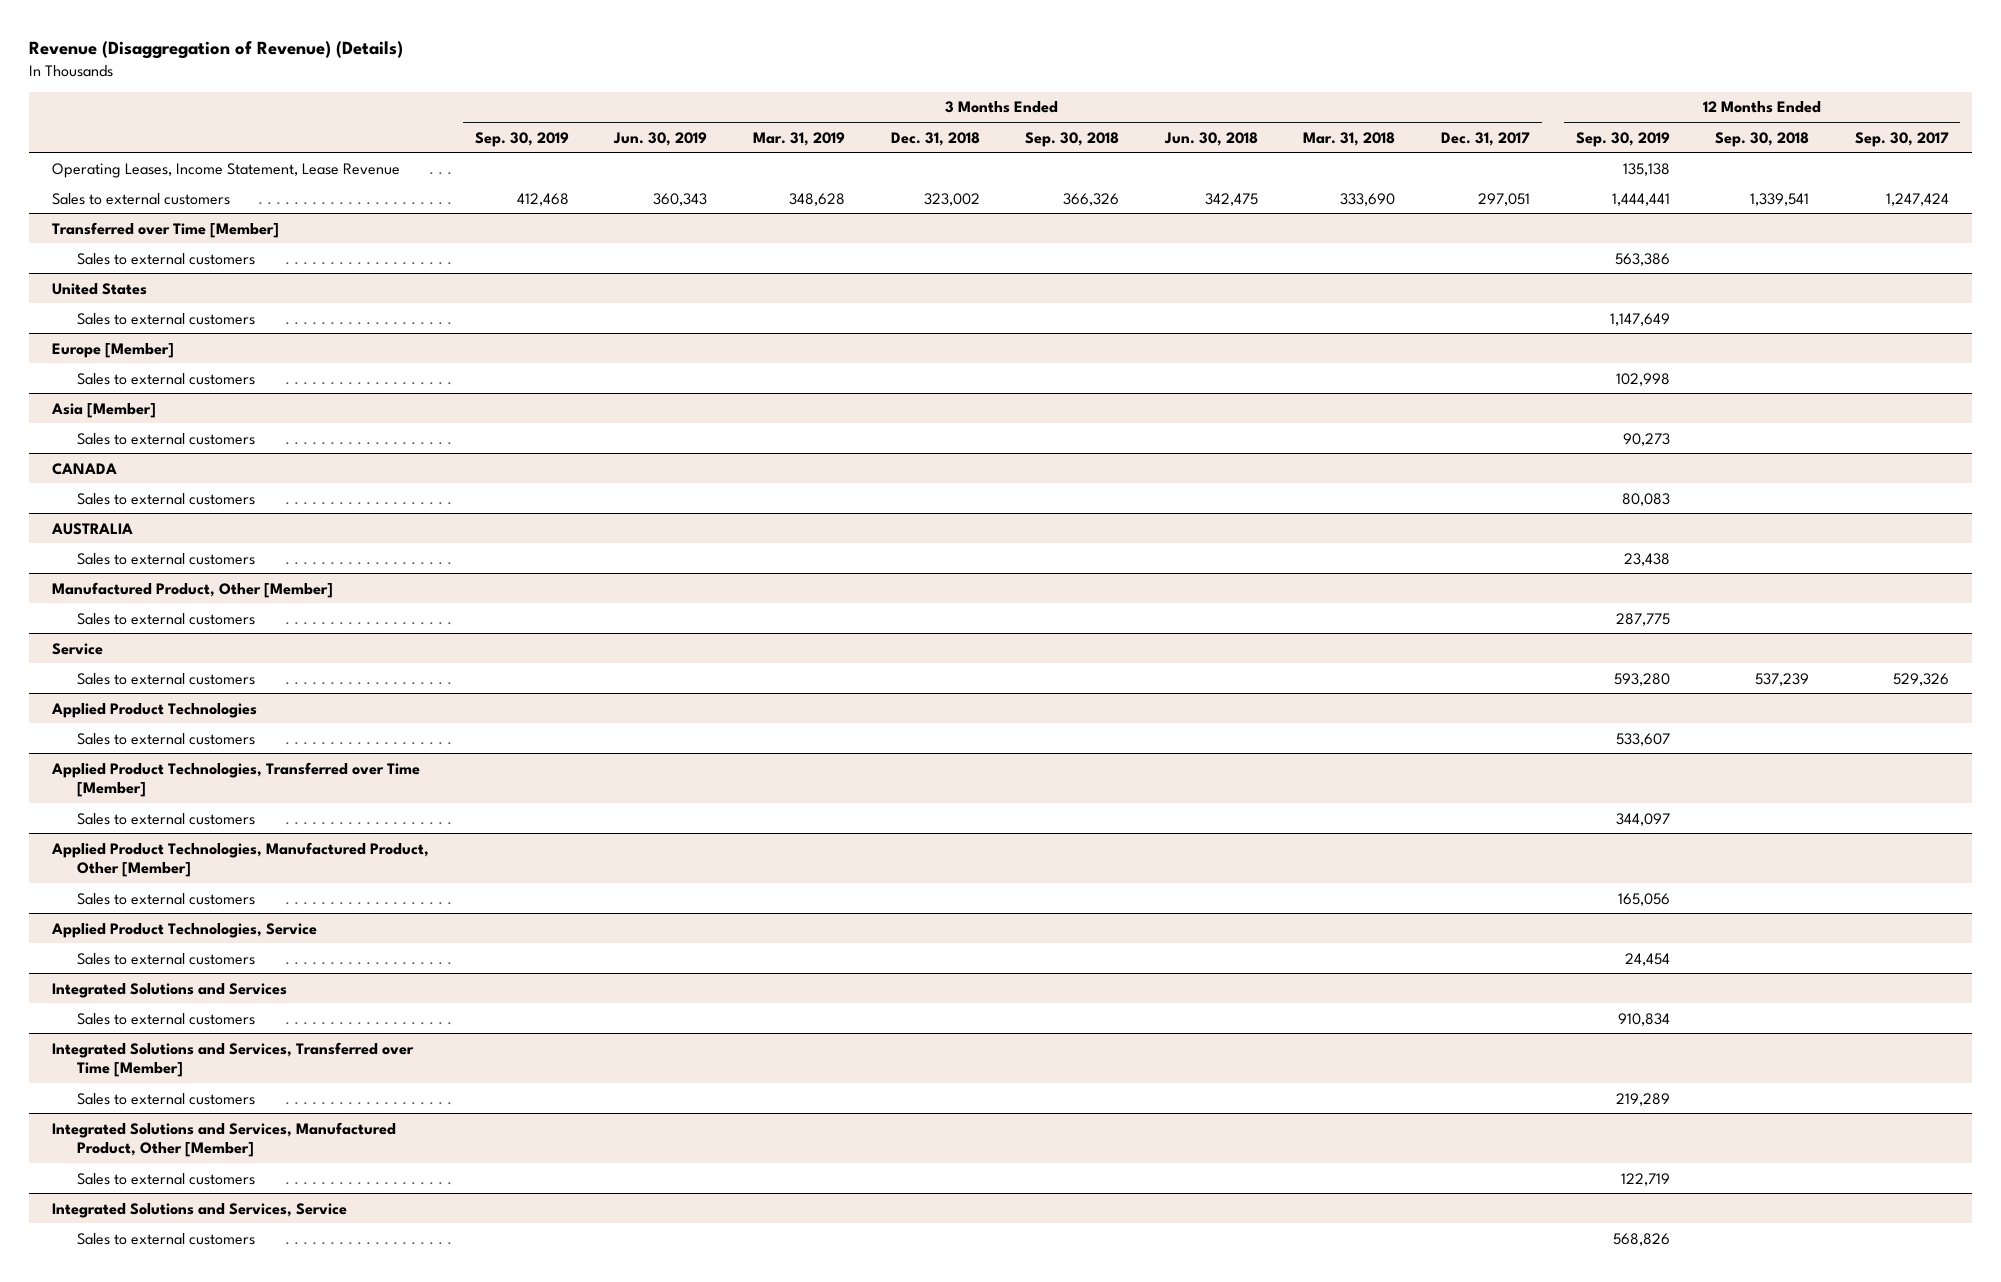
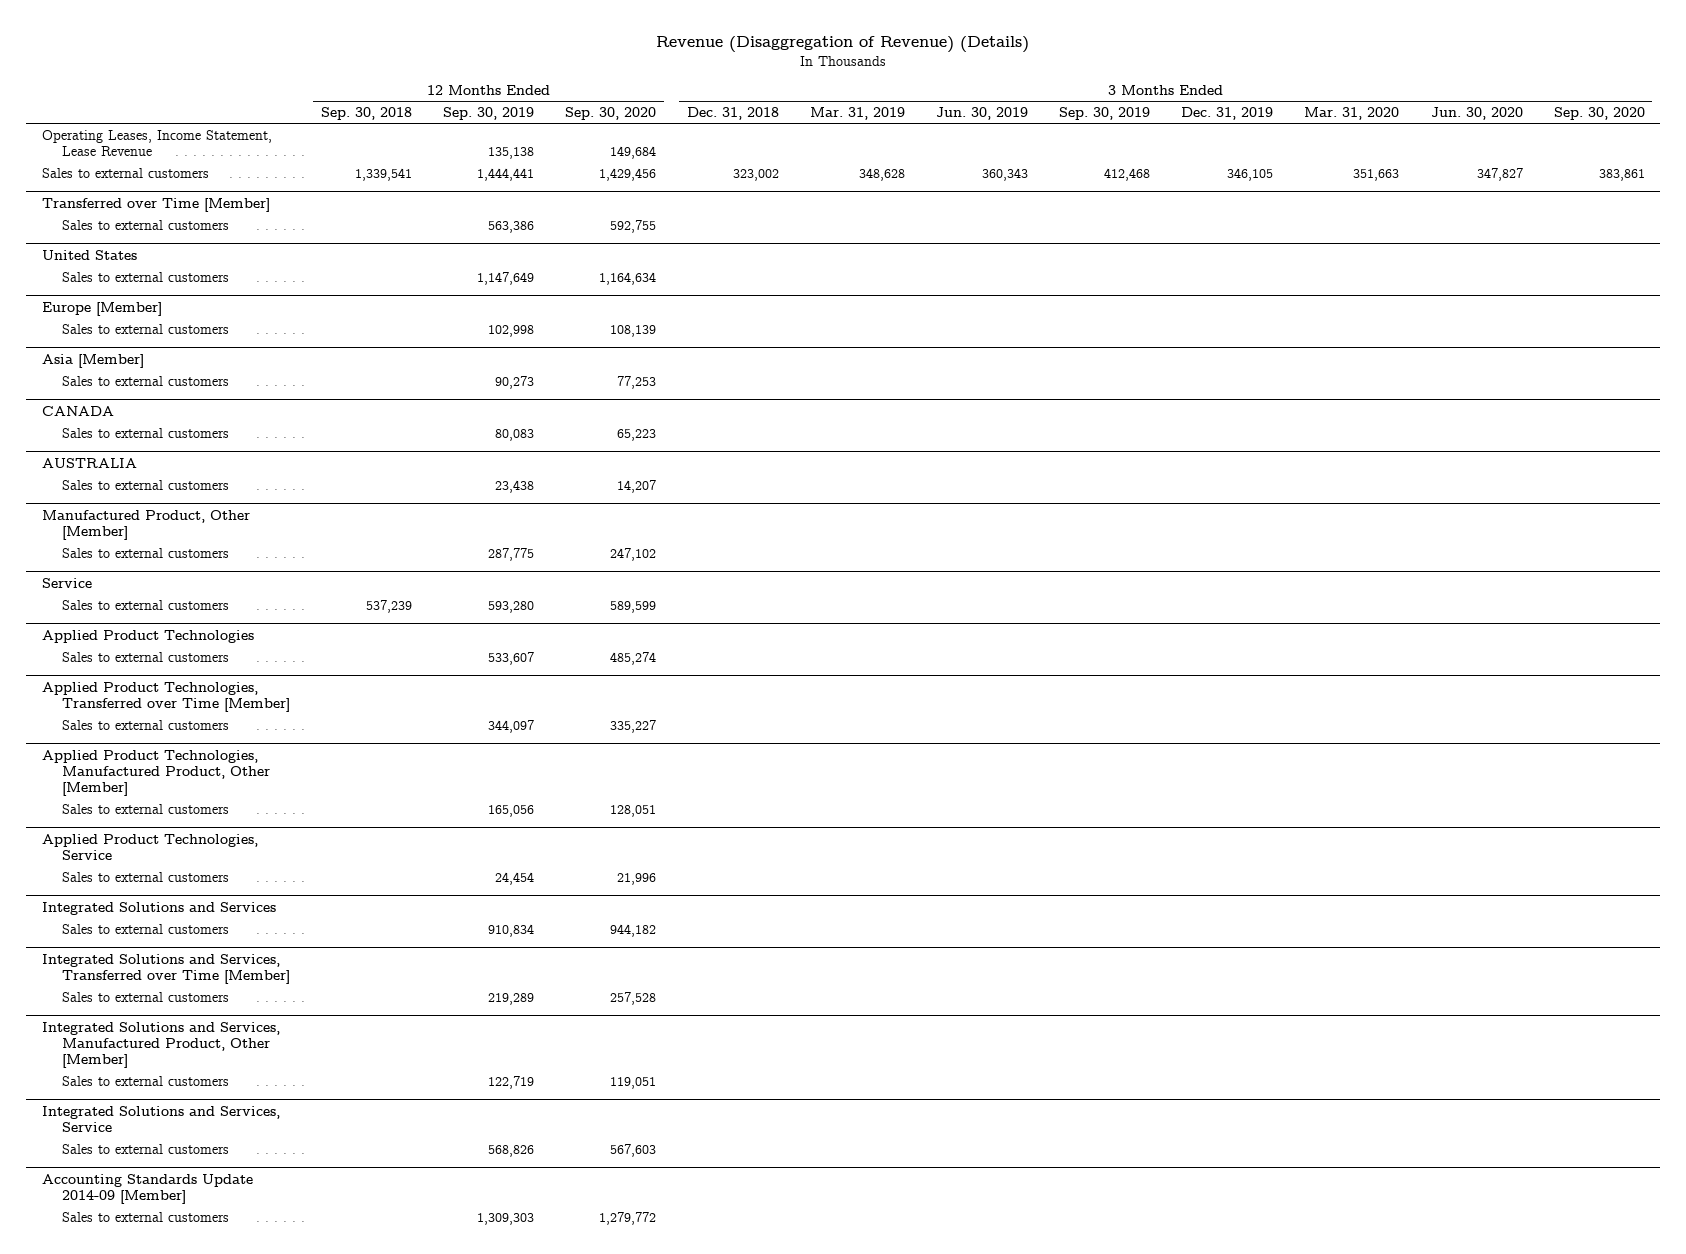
- | 3 Months Ended Sep. 30, 2019 | 3 Months Ended Jun. 30, 2019 | 3 Months Ended Mar. 31, 2019 | 3 Months Ended Dec. 31, 2018 | 3 Months Ended Sep. 30, 2018 | 3 Months Ended Jun. 30, 2018 | 3 Months Ended Mar. 31, 2018 | 3 Months Ended Dec. 31, 2017 | 12 Months Ended Sep. 30, 2019 | 12 Months Ended Sep. 30, 2018 | 12 Months Ended Sep. 30, 2017
+ | 12 Months Ended Sep. 30, 2018 | 12 Months Ended Sep. 30, 2019 | 12 Months Ended Sep. 30, 2020 | 3 Months Ended Dec. 31, 2018 | 3 Months Ended Mar. 31, 2019 | 3 Months Ended Jun. 30, 2019 | 3 Months Ended Sep. 30, 2019 | 3 Months Ended Dec. 31, 2019 | 3 Months Ended Mar. 31, 2020 | 3 Months Ended Jun. 30, 2020 | 3 Months Ended Sep. 30, 2020
+ Accounting Standards Update 2014-09 [Member]
+ Sales to external customers | | 1,309,303 | 1,279,772 | | | | | | | |

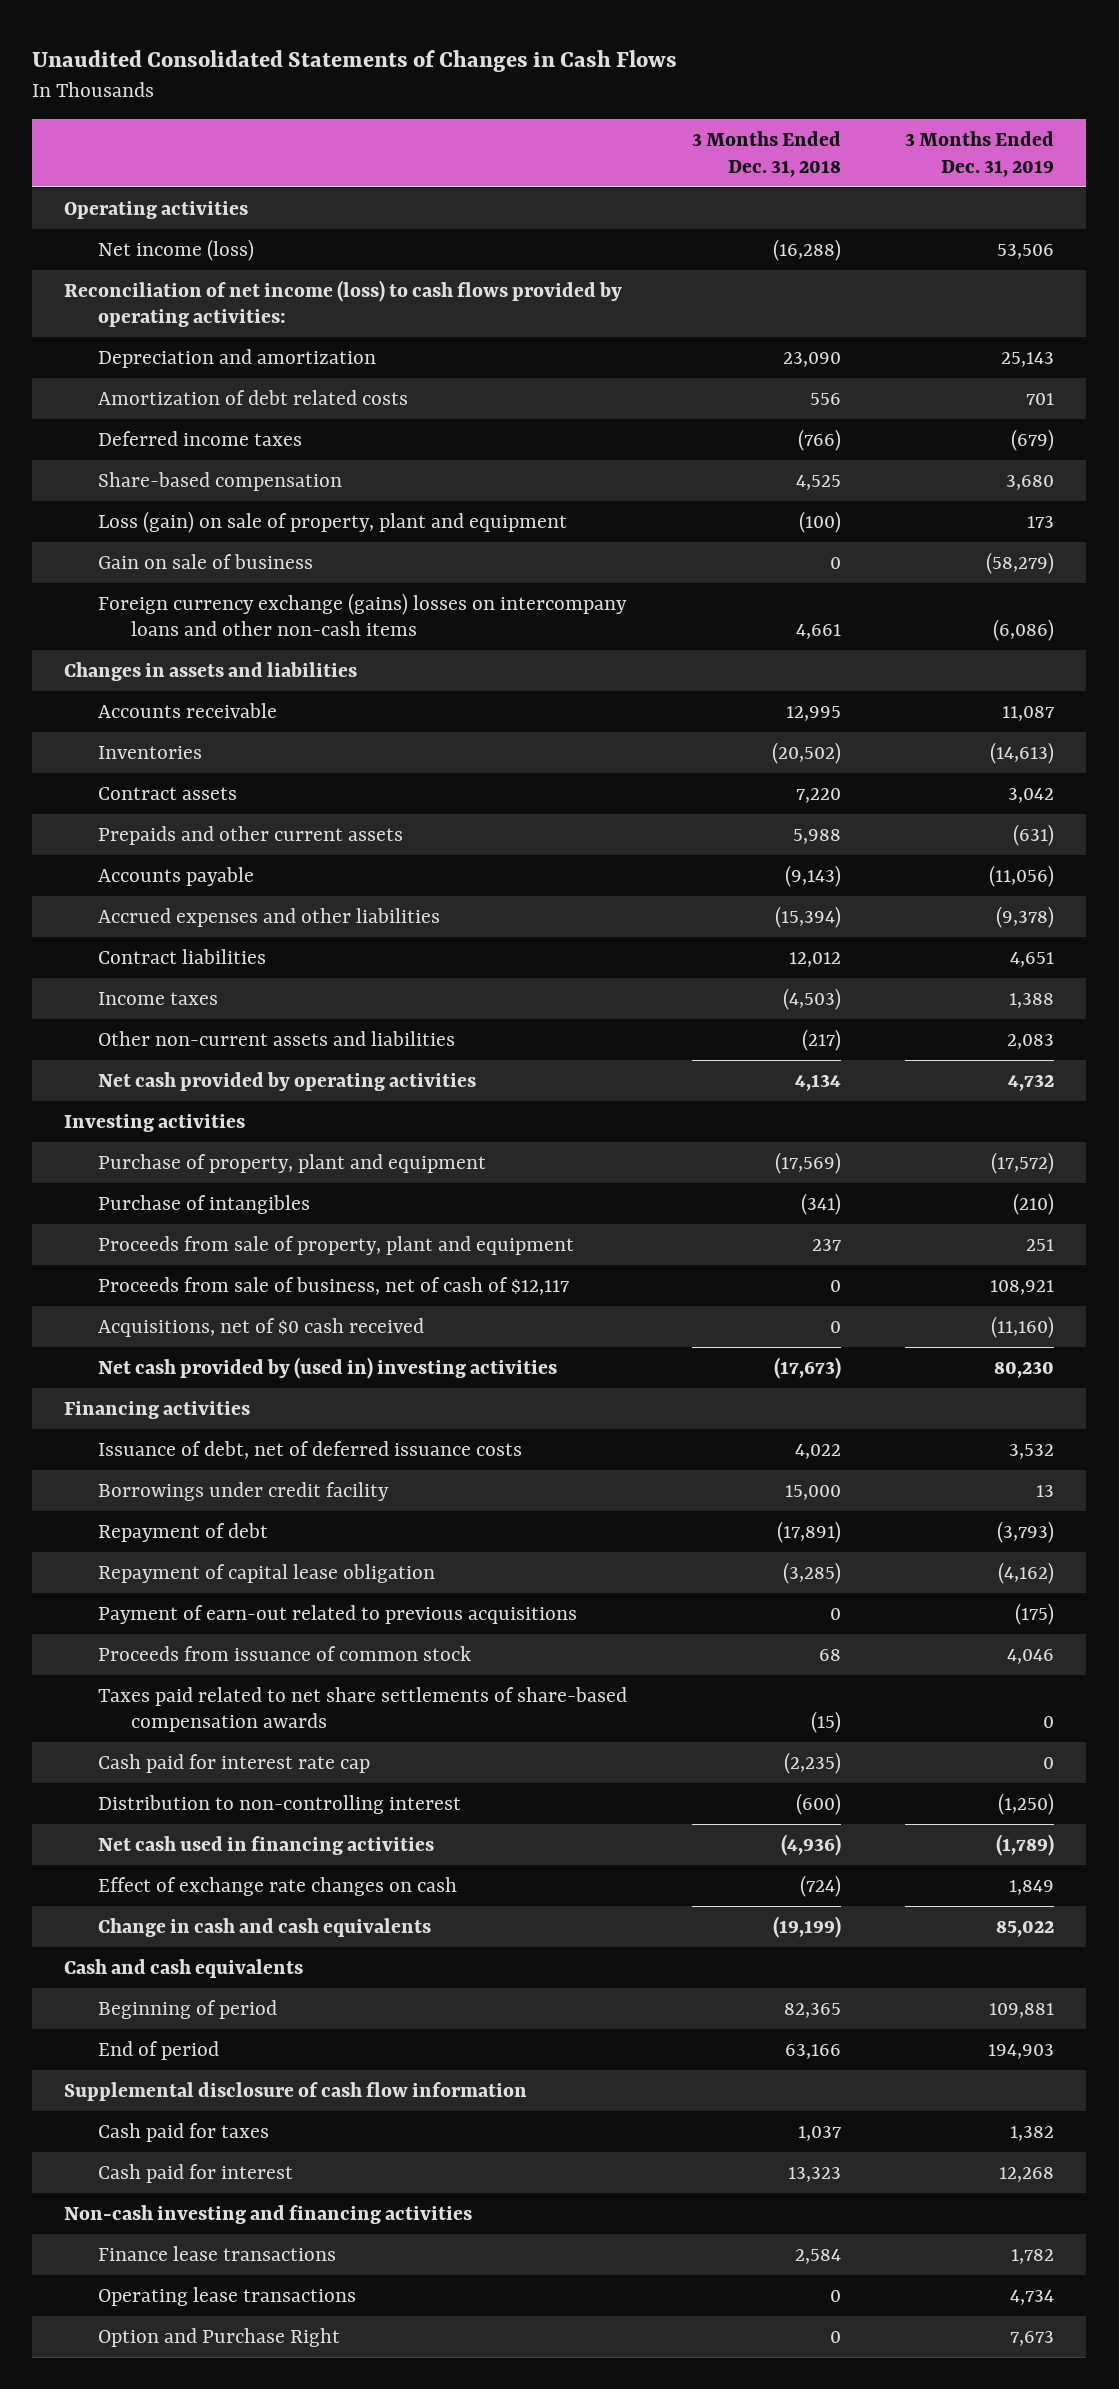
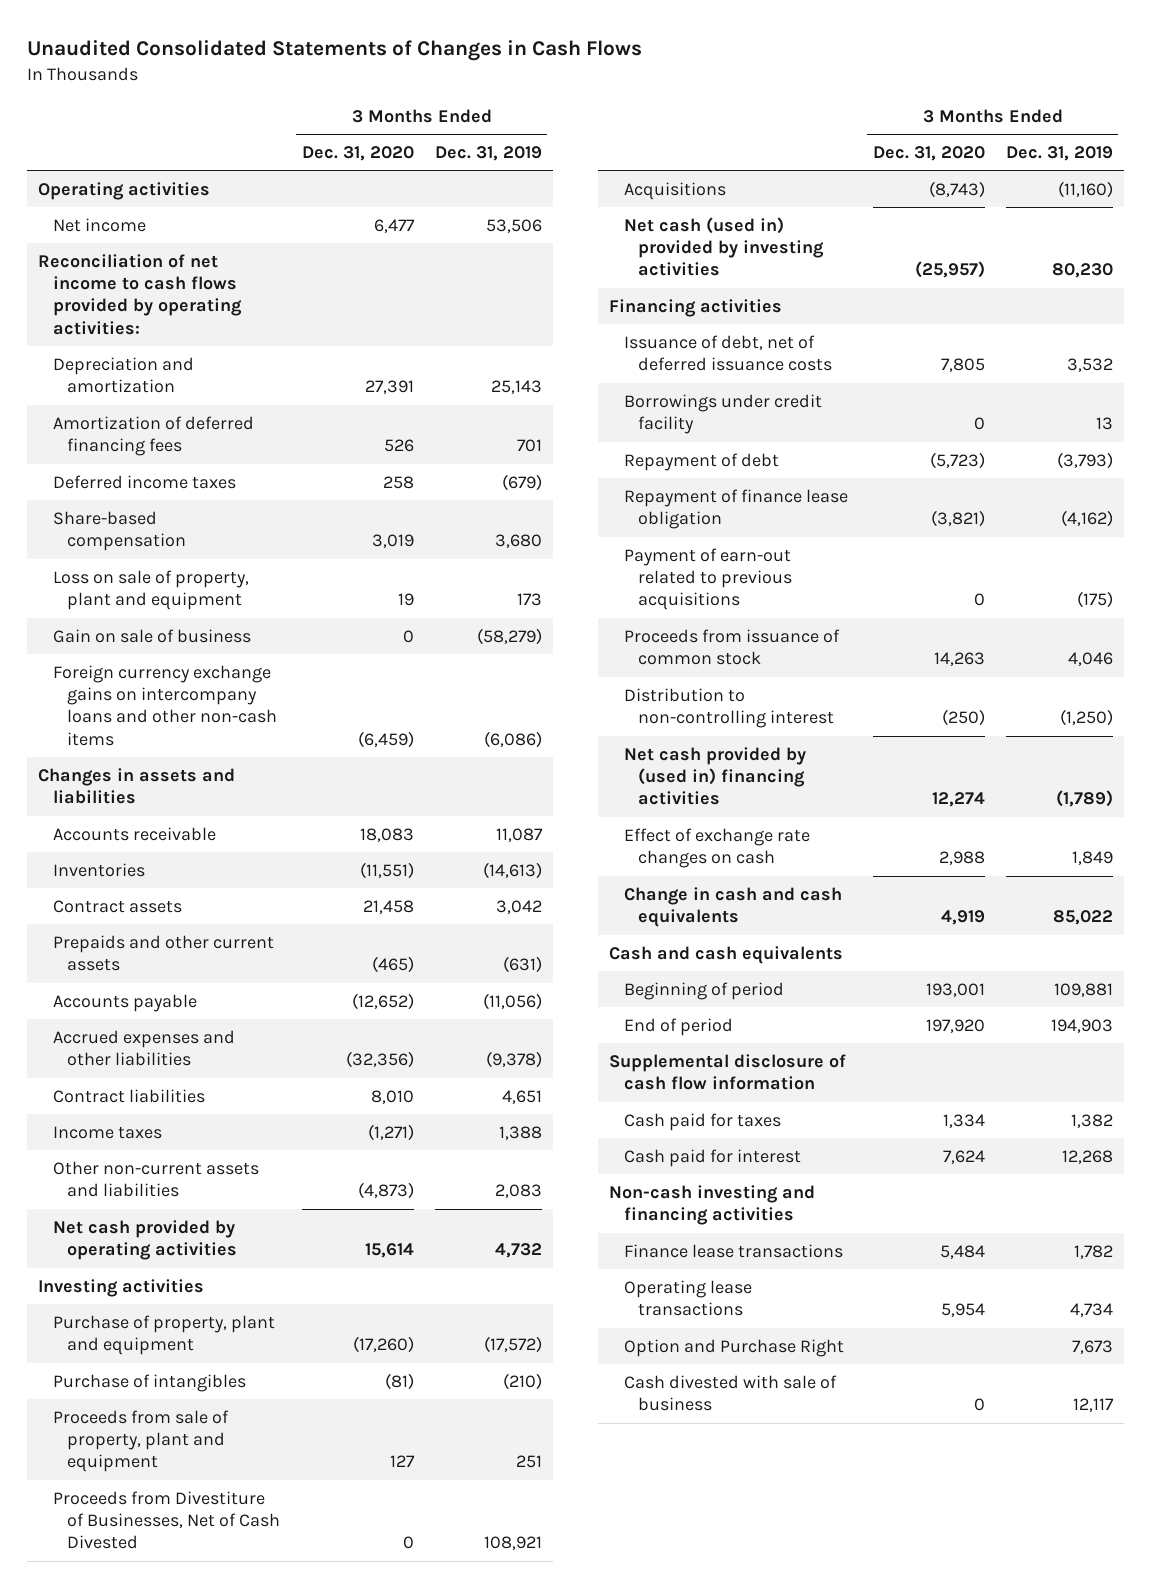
- | 3 Months Ended Dec. 31, 2018 | 3 Months Ended Dec. 31, 2019
+ | 3 Months Ended Dec. 31, 2020 | 3 Months Ended Dec. 31, 2019
- Net income (loss) | (16,288) | 53,506
- Reconciliation of net income (loss) to cash flows provided by operating activities:
+ Net income | 6,477 | 53,506
+ Reconciliation of net income to cash flows provided by operating activities:
- Amortization of debt related costs | 556 | 701
+ Amortization of deferred financing fees | 526 | 701
- Loss (gain) on sale of property, plant and equipment | (100) | 173
+ Loss on sale of property, plant and equipment | 19 | 173
- Foreign currency exchange (gains) losses on intercompany loans and other non-cash items | 4,661 | (6,086)
+ Foreign currency exchange gains on intercompany loans and other non-cash items | (6,459) | (6,086)
- Proceeds from sale of business, net of cash of $12,117 | 0 | 108,921
- Acquisitions, net of $0 cash received | 0 | (11,160)
- Net cash provided by (used in) investing activities | (17,673) | 80,230
+ Proceeds from Divestiture of Businesses, Net of Cash Divested | 0 | 108,921
+ Acquisitions | (8,743) | (11,160)
+ Net cash (used in) provided by investing activities | (25,957) | 80,230
- Repayment of capital lease obligation | (3,285) | (4,162)
+ Repayment of finance lease obligation | (3,821) | (4,162)
- Taxes paid related to net share settlements of share-based compensation awards | (15) | 0
- Cash paid for interest rate cap | (2,235) | 0
- Net cash used in financing activities | (4,936) | (1,789)
+ Net cash provided by (used in) financing activities | 12,274 | (1,789)
+ Cash divested with sale of business | 0 | 12,117

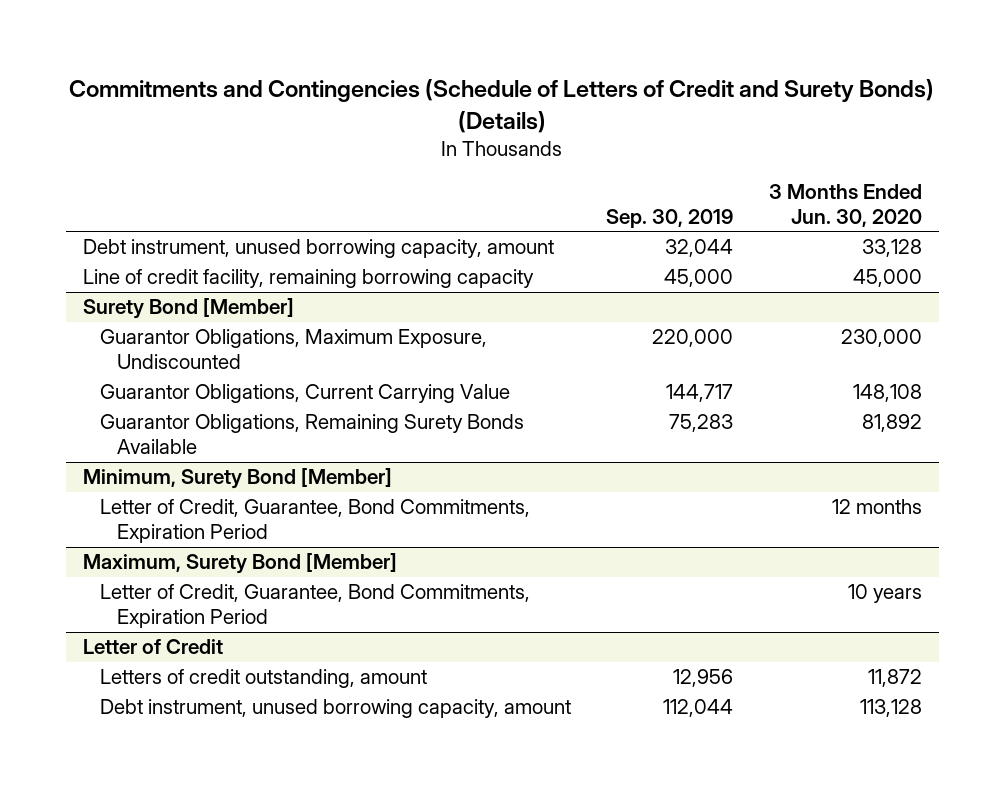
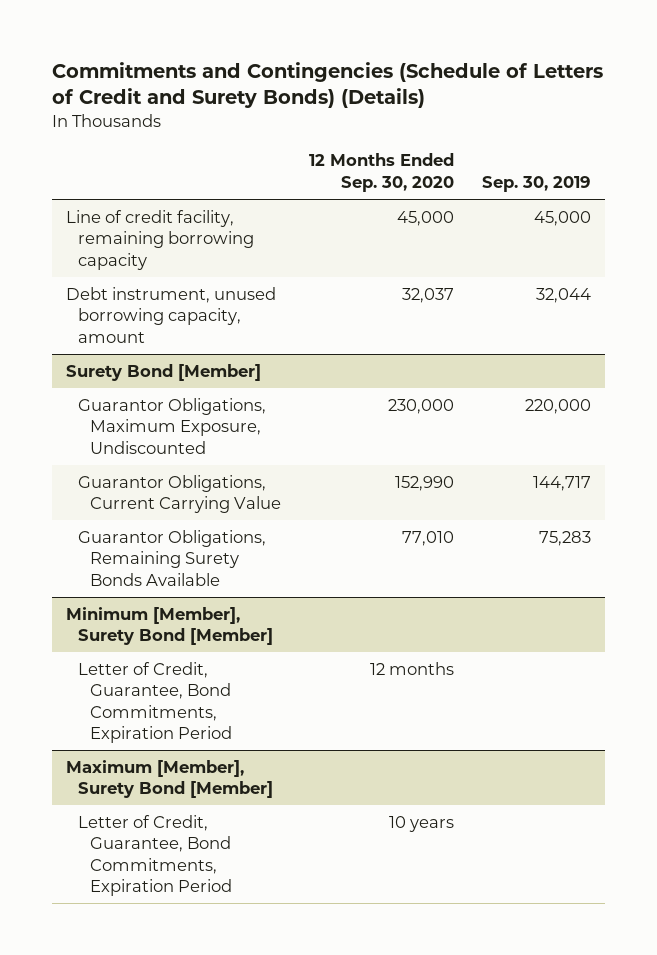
- | Sep. 30, 2019 | 3 Months Ended Jun. 30, 2020
+ | 12 Months Ended Sep. 30, 2020 | Sep. 30, 2019
moved down: Debt instrument, unused borrowing capacity, amount | 32,037 | 32,044
- Minimum, Surety Bond [Member]
+ Minimum [Member], Surety Bond [Member]
- Maximum, Surety Bond [Member]
+ Maximum [Member], Surety Bond [Member]
- Letter of Credit
- Letters of credit outstanding, amount | 12,956 | 11,872
- Debt instrument, unused borrowing capacity, amount | 112,044 | 113,128

